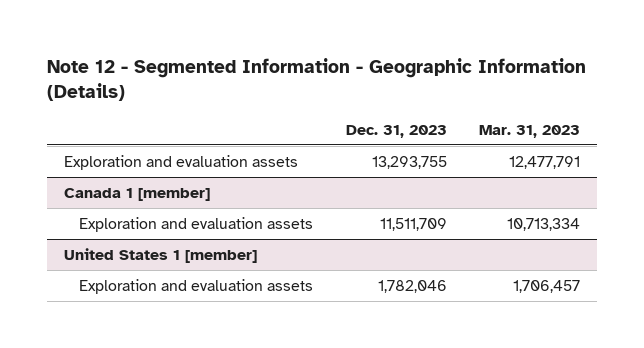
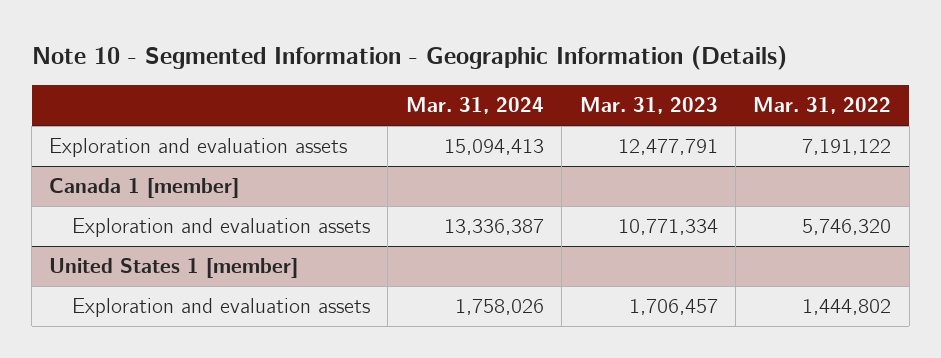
- Note 12 - Segmented Information - Geographic Information (Details)
+ Note 10 - Segmented Information - Geographic Information (Details)
- | Dec. 31, 2023 | Mar. 31, 2023
+ | Mar. 31, 2024 | Mar. 31, 2023 | Mar. 31, 2022
@ Canada 1 [member]
- Exploration and evaluation assets | 11,511,709 | 10,713,334
+ Exploration and evaluation assets | 13,336,387 | 10,771,334 | 5,746,320

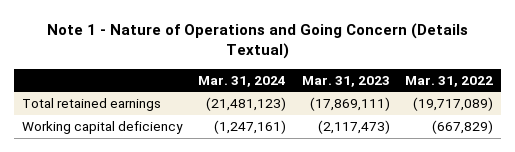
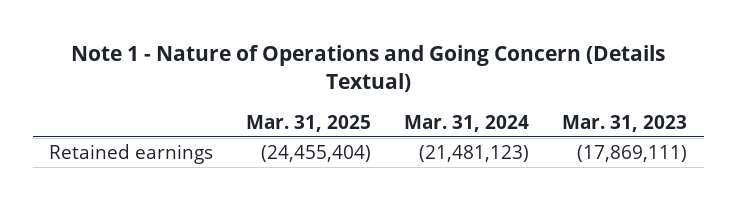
- | Mar. 31, 2024 | Mar. 31, 2023 | Mar. 31, 2022
+ | Mar. 31, 2025 | Mar. 31, 2024 | Mar. 31, 2023
- Total retained earnings | (21,481,123) | (17,869,111) | (19,717,089)
- Working capital deficiency | (1,247,161) | (2,117,473) | (667,829)
+ Retained earnings | (24,455,404) | (21,481,123) | (17,869,111)

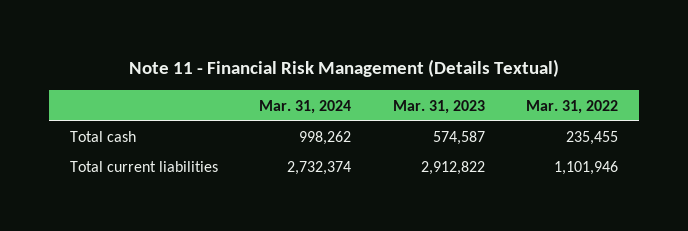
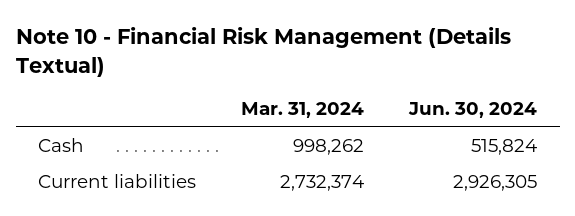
- Note 11 - Financial Risk Management (Details Textual)
+ Note 10 - Financial Risk Management (Details Textual)
- | Mar. 31, 2024 | Mar. 31, 2023 | Mar. 31, 2022
+ | Mar. 31, 2024 | Jun. 30, 2024
- Total cash | 998,262 | 574,587 | 235,455
- Total current liabilities | 2,732,374 | 2,912,822 | 1,101,946
+ Cash | 998,262 | 515,824
+ Current liabilities | 2,732,374 | 2,926,305

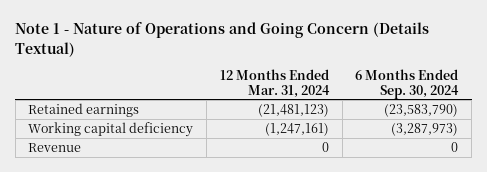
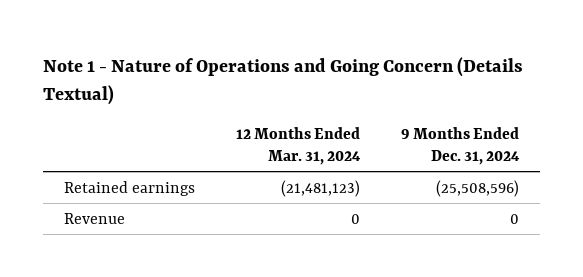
- | 12 Months Ended Mar. 31, 2024 | 6 Months Ended Sep. 30, 2024
+ | 12 Months Ended Mar. 31, 2024 | 9 Months Ended Dec. 31, 2024
- Working capital deficiency | (1,247,161) | (3,287,973)

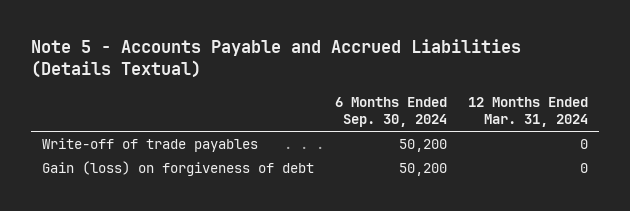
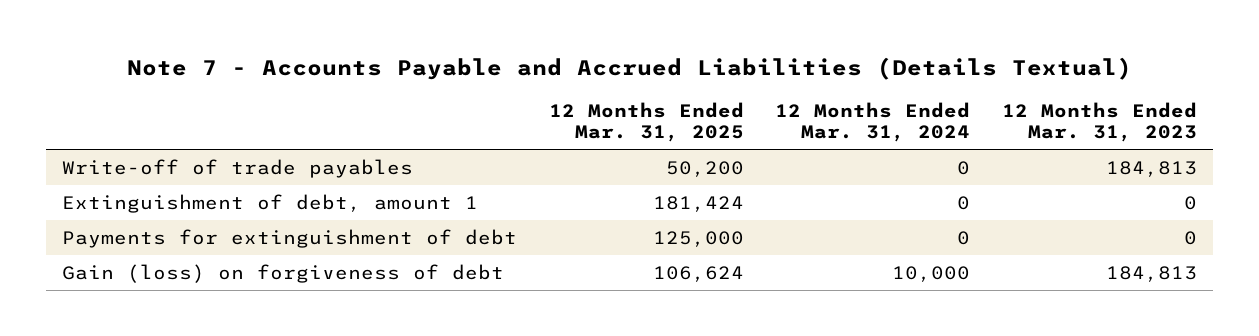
- Note 5 - Accounts Payable and Accrued Liabilities (Details Textual)
+ Note 7 - Accounts Payable and Accrued Liabilities (Details Textual)
- | 6 Months Ended Sep. 30, 2024 | 12 Months Ended Mar. 31, 2024
+ | 12 Months Ended Mar. 31, 2025 | 12 Months Ended Mar. 31, 2024 | 12 Months Ended Mar. 31, 2023
- Gain (loss) on forgiveness of debt | 50,200 | 0
+ Extinguishment of debt, amount 1 | 181,424 | 0 | 0
+ Payments for extinguishment of debt | 125,000 | 0 | 0
+ Gain (loss) on forgiveness of debt | 106,624 | 10,000 | 184,813

